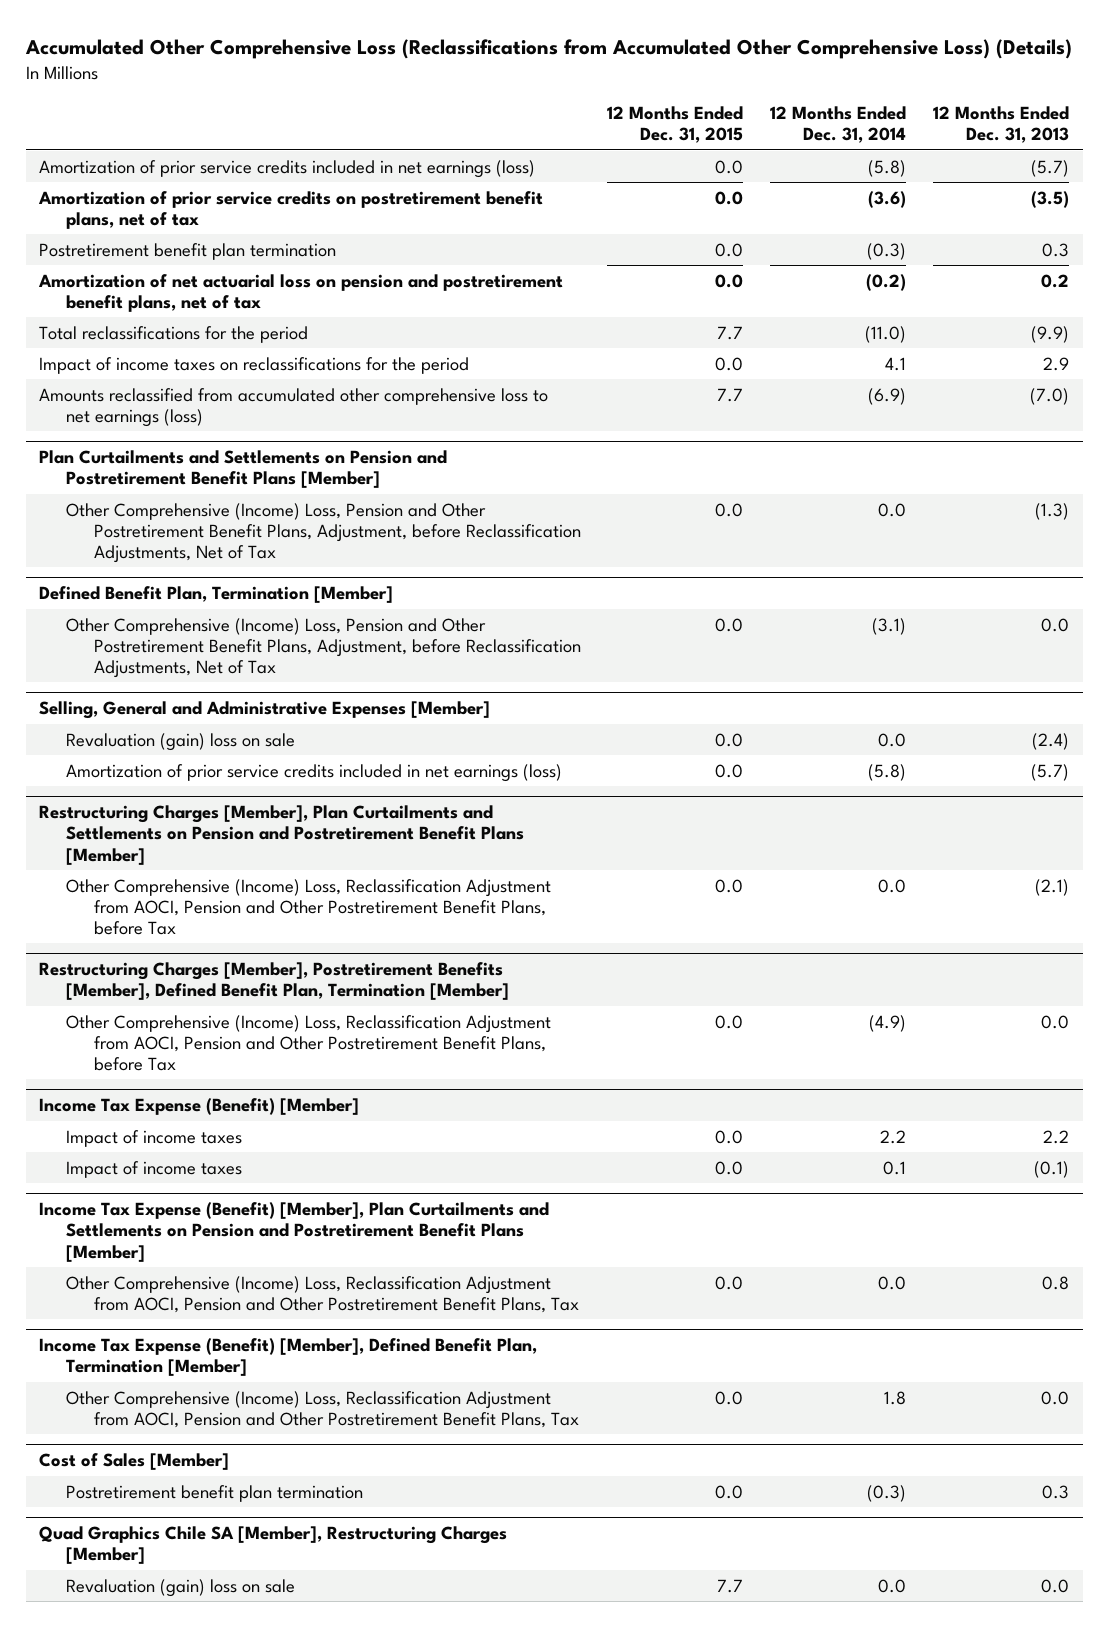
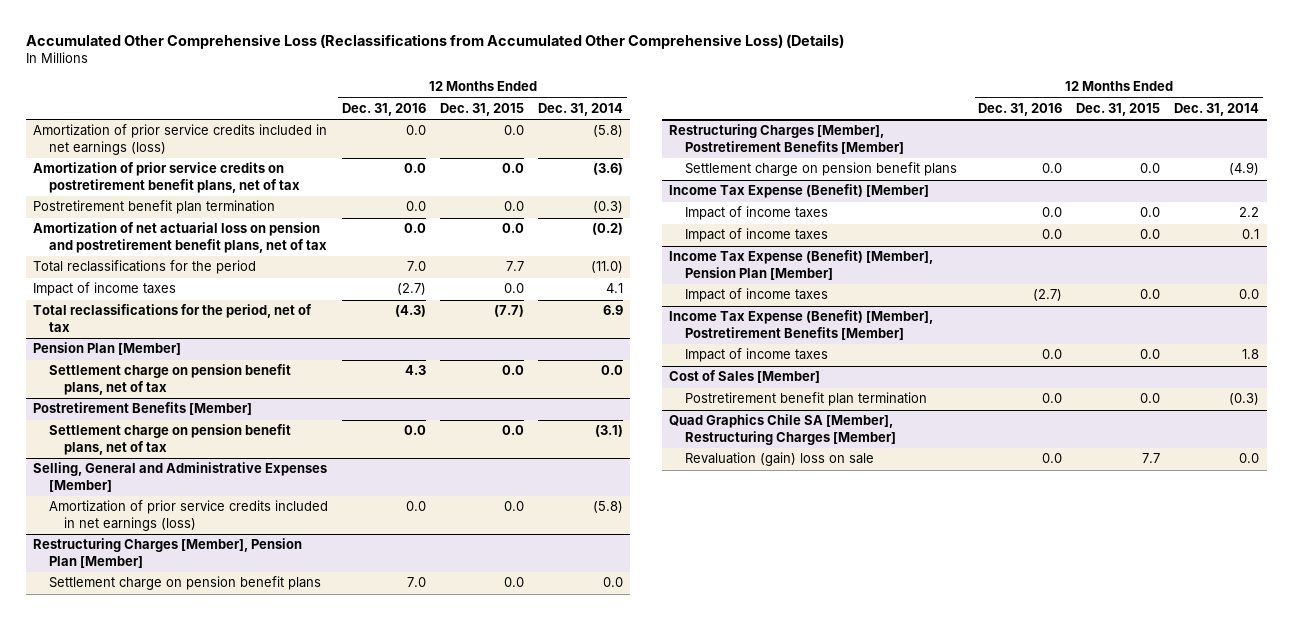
- | 12 Months Ended Dec. 31, 2015 | 12 Months Ended Dec. 31, 2014 | 12 Months Ended Dec. 31, 2013
+ | 12 Months Ended Dec. 31, 2016 | 12 Months Ended Dec. 31, 2015 | 12 Months Ended Dec. 31, 2014
- Impact of income taxes on reclassifications for the period | 0.0 | 4.1 | 2.9
- Amounts reclassified from accumulated other comprehensive loss to net earnings (loss) | 7.7 | (6.9) | (7.0)
- Plan Curtailments and Settlements on Pension and Postretirement Benefit Plans [Member]
- Other Comprehensive (Income) Loss, Pension and Other Postretirement Benefit Plans, Adjustment, before Reclassification Adjustments, Net of Tax | 0.0 | 0.0 | (1.3)
- Defined Benefit Plan, Termination [Member]
- Other Comprehensive (Income) Loss, Pension and Other Postretirement Benefit Plans, Adjustment, before Reclassification Adjustments, Net of Tax | 0.0 | (3.1) | 0.0
+ Impact of income taxes | (2.7) | 0.0 | 4.1
+ Total reclassifications for the period, net of tax | (4.3) | (7.7) | 6.9
+ Pension Plan [Member]
+ Settlement charge on pension benefit plans, net of tax | 4.3 | 0.0 | 0.0
+ Postretirement Benefits [Member]
+ Settlement charge on pension benefit plans, net of tax | 0.0 | 0.0 | (3.1)
@ Selling, General and Administrative Expenses [Member]
- Revaluation (gain) loss on sale | 0.0 | 0.0 | (2.4)
- Restructuring Charges [Member], Plan Curtailments and Settlements on Pension and Postretirement Benefit Plans [Member]
- Other Comprehensive (Income) Loss, Reclassification Adjustment from AOCI, Pension and Other Postretirement Benefit Plans, before Tax | 0.0 | 0.0 | (2.1)
- Restructuring Charges [Member], Postretirement Benefits [Member], Defined Benefit Plan, Termination [Member]
- Other Comprehensive (Income) Loss, Reclassification Adjustment from AOCI, Pension and Other Postretirement Benefit Plans, before Tax | 0.0 | (4.9) | 0.0
+ Restructuring Charges [Member], Pension Plan [Member]
+ Settlement charge on pension benefit plans | 7.0 | 0.0 | 0.0
+ Restructuring Charges [Member], Postretirement Benefits [Member]
+ Settlement charge on pension benefit plans | 0.0 | 0.0 | (4.9)
- Income Tax Expense (Benefit) [Member], Plan Curtailments and Settlements on Pension and Postretirement Benefit Plans [Member]
- Other Comprehensive (Income) Loss, Reclassification Adjustment from AOCI, Pension and Other Postretirement Benefit Plans, Tax | 0.0 | 0.0 | 0.8
- Income Tax Expense (Benefit) [Member], Defined Benefit Plan, Termination [Member]
- Other Comprehensive (Income) Loss, Reclassification Adjustment from AOCI, Pension and Other Postretirement Benefit Plans, Tax | 0.0 | 1.8 | 0.0
+ Income Tax Expense (Benefit) [Member], Pension Plan [Member]
+ Impact of income taxes | (2.7) | 0.0 | 0.0
+ Income Tax Expense (Benefit) [Member], Postretirement Benefits [Member]
+ Impact of income taxes | 0.0 | 0.0 | 1.8

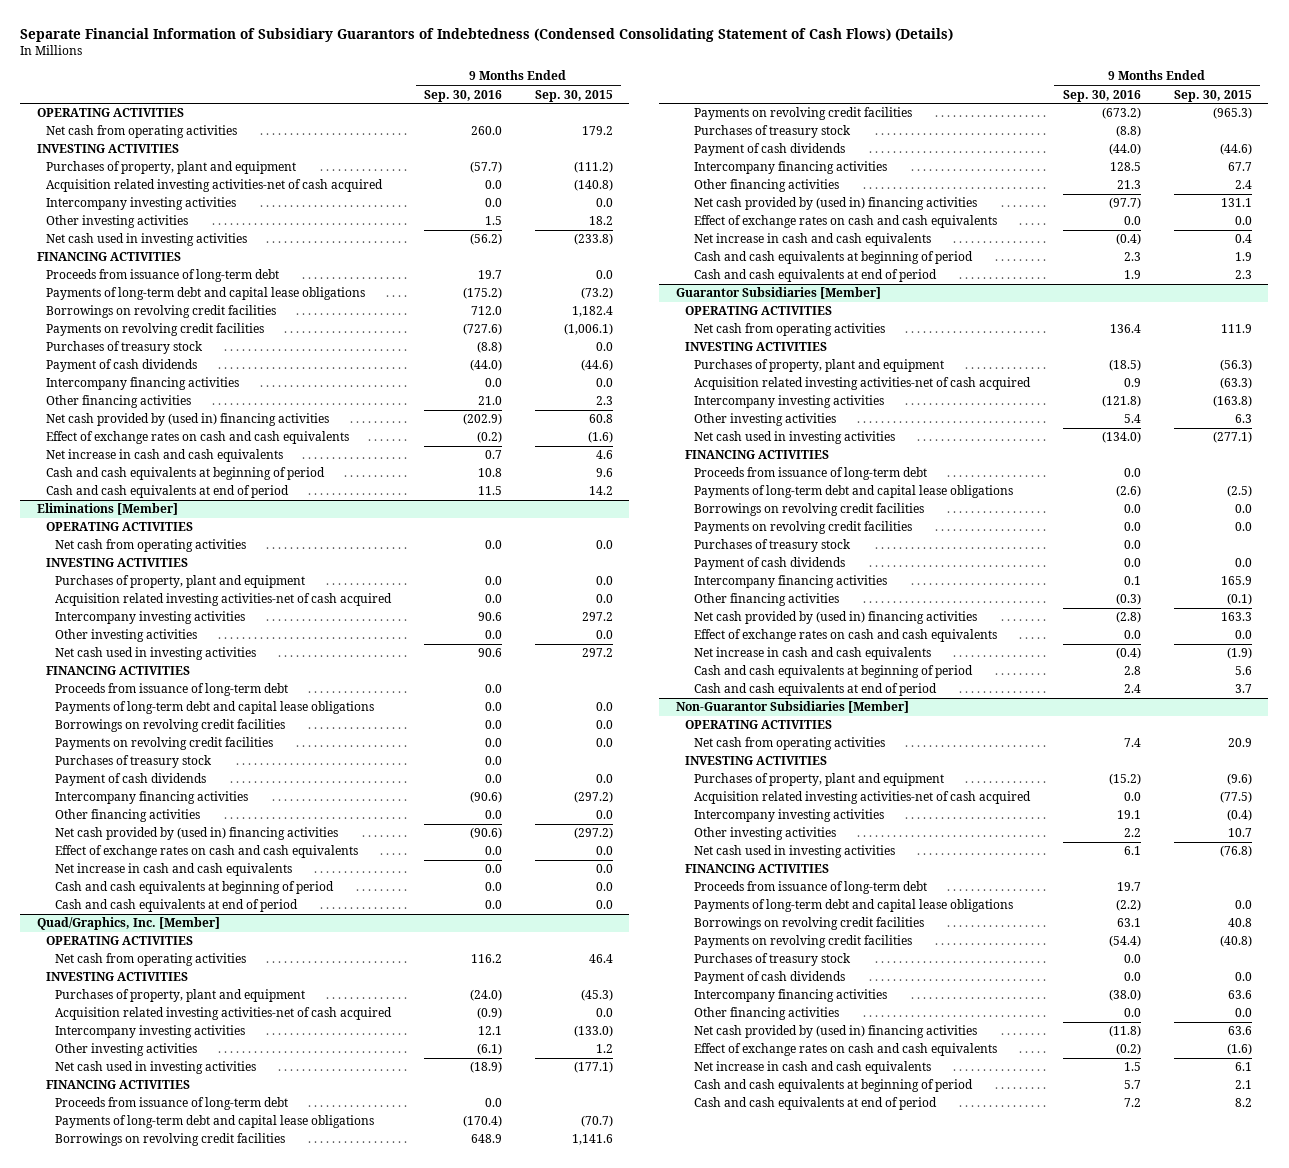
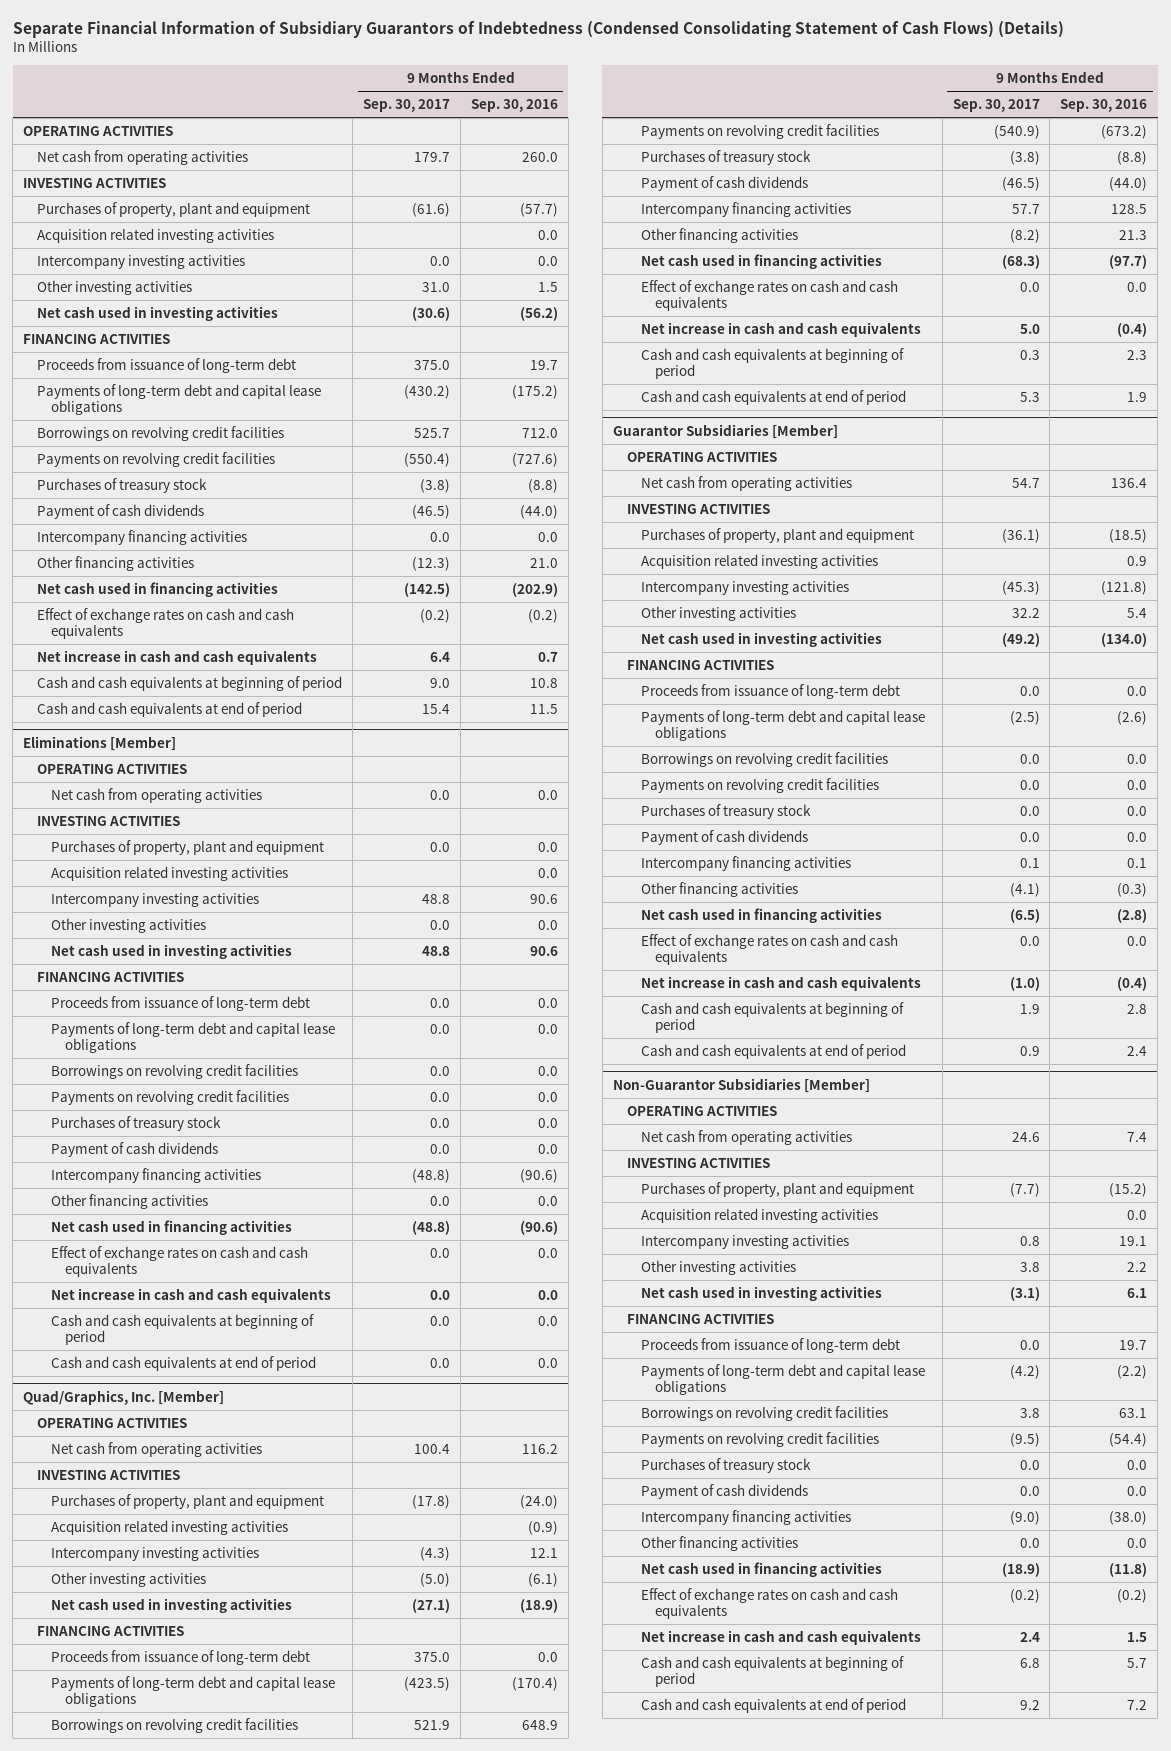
- | 9 Months Ended Sep. 30, 2016 | 9 Months Ended Sep. 30, 2015
+ | 9 Months Ended Sep. 30, 2017 | 9 Months Ended Sep. 30, 2016
- Acquisition related investing activities-net of cash acquired | 0.0 | (140.8)
+ Acquisition related investing activities | | 0.0
- Net cash provided by (used in) financing activities | (202.9) | 60.8
+ Net cash used in financing activities | (142.5) | (202.9)
@ Eliminations [Member]
- Acquisition related investing activities-net of cash acquired | 0.0 | 0.0
+ Acquisition related investing activities | | 0.0
- Net cash provided by (used in) financing activities | (90.6) | (297.2)
+ Net cash used in financing activities | (48.8) | (90.6)
@ Quad/Graphics, Inc. [Member]
- Acquisition related investing activities-net of cash acquired | (0.9) | 0.0
+ Acquisition related investing activities | | (0.9)
- Net cash provided by (used in) financing activities | (97.7) | 131.1
+ Net cash used in financing activities | (68.3) | (97.7)
@ Guarantor Subsidiaries [Member]
- Acquisition related investing activities-net of cash acquired | 0.9 | (63.3)
+ Acquisition related investing activities | | 0.9
- Net cash provided by (used in) financing activities | (2.8) | 163.3
+ Net cash used in financing activities | (6.5) | (2.8)
@ Non-Guarantor Subsidiaries [Member]
- Acquisition related investing activities-net of cash acquired | 0.0 | (77.5)
+ Acquisition related investing activities | | 0.0
- Net cash provided by (used in) financing activities | (11.8) | 63.6
+ Net cash used in financing activities | (18.9) | (11.8)

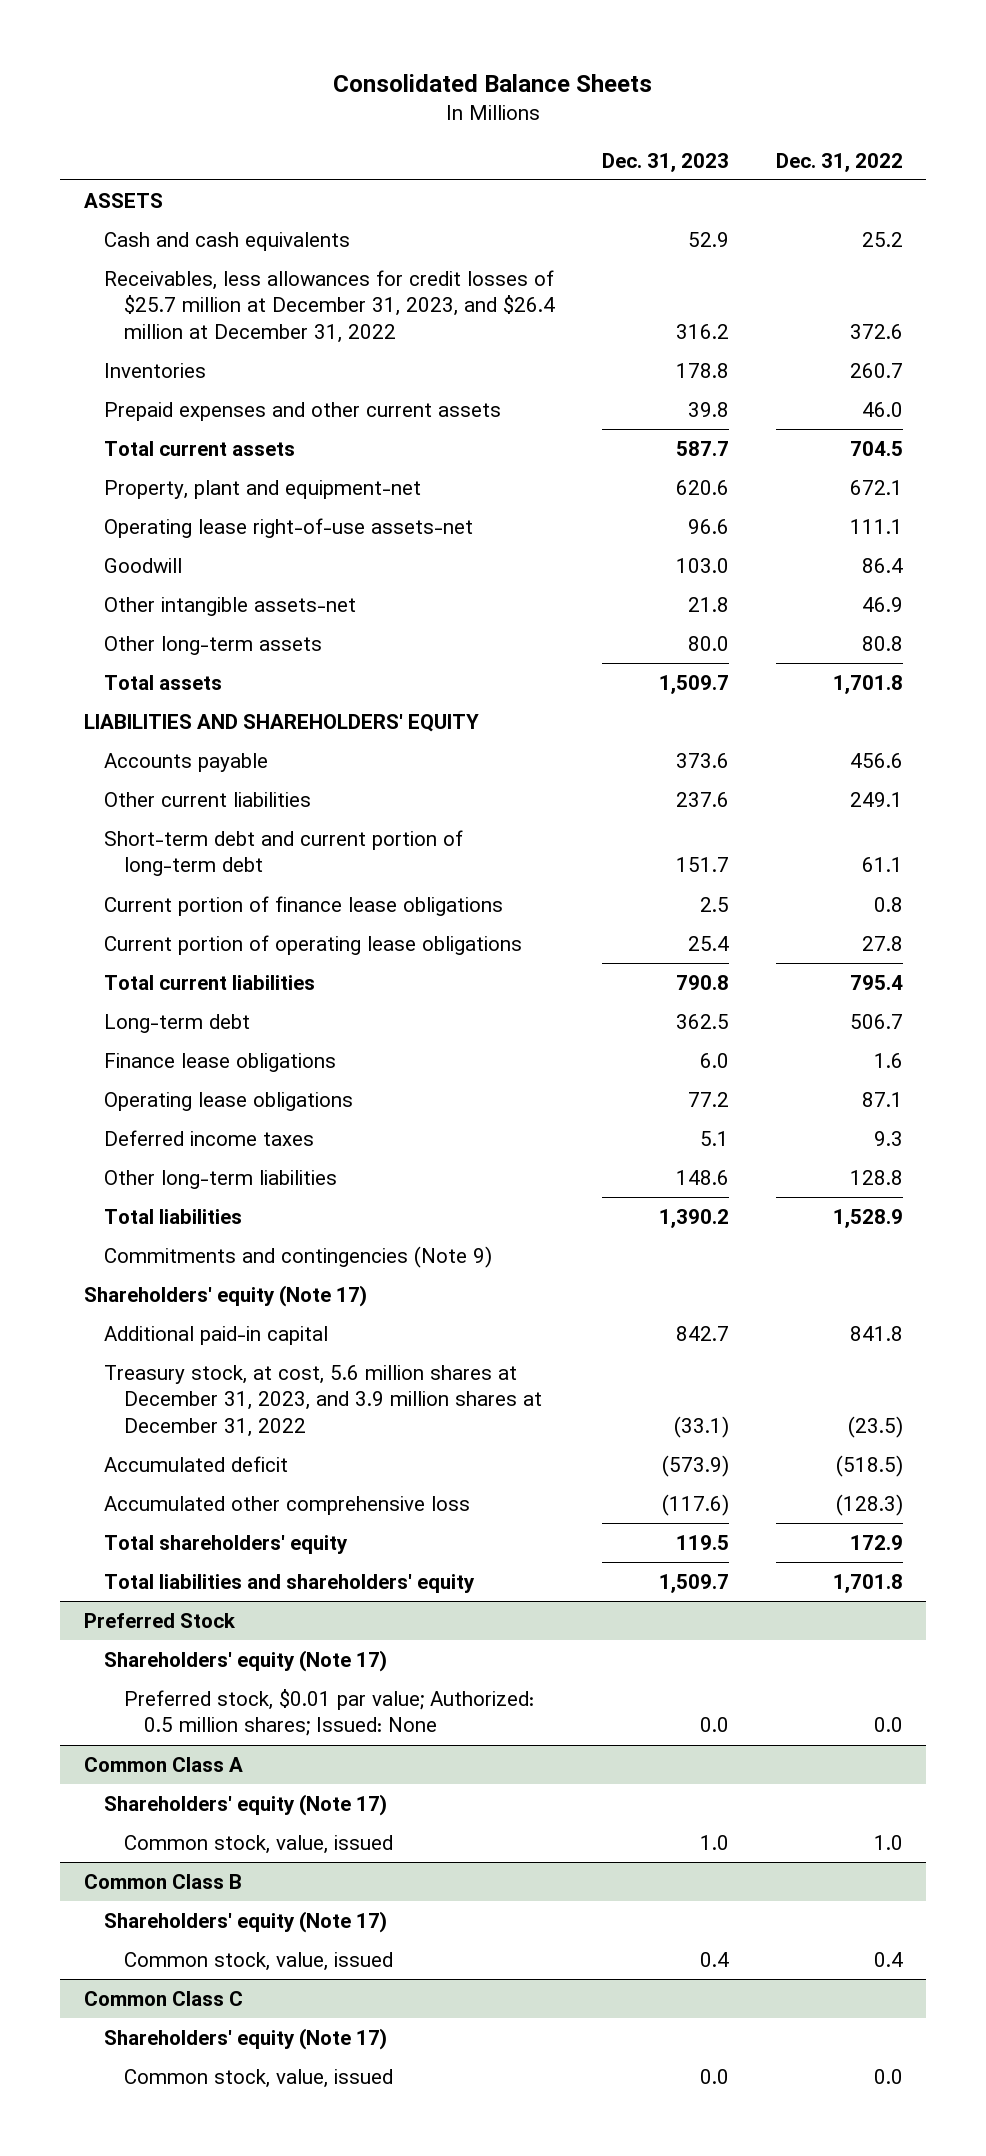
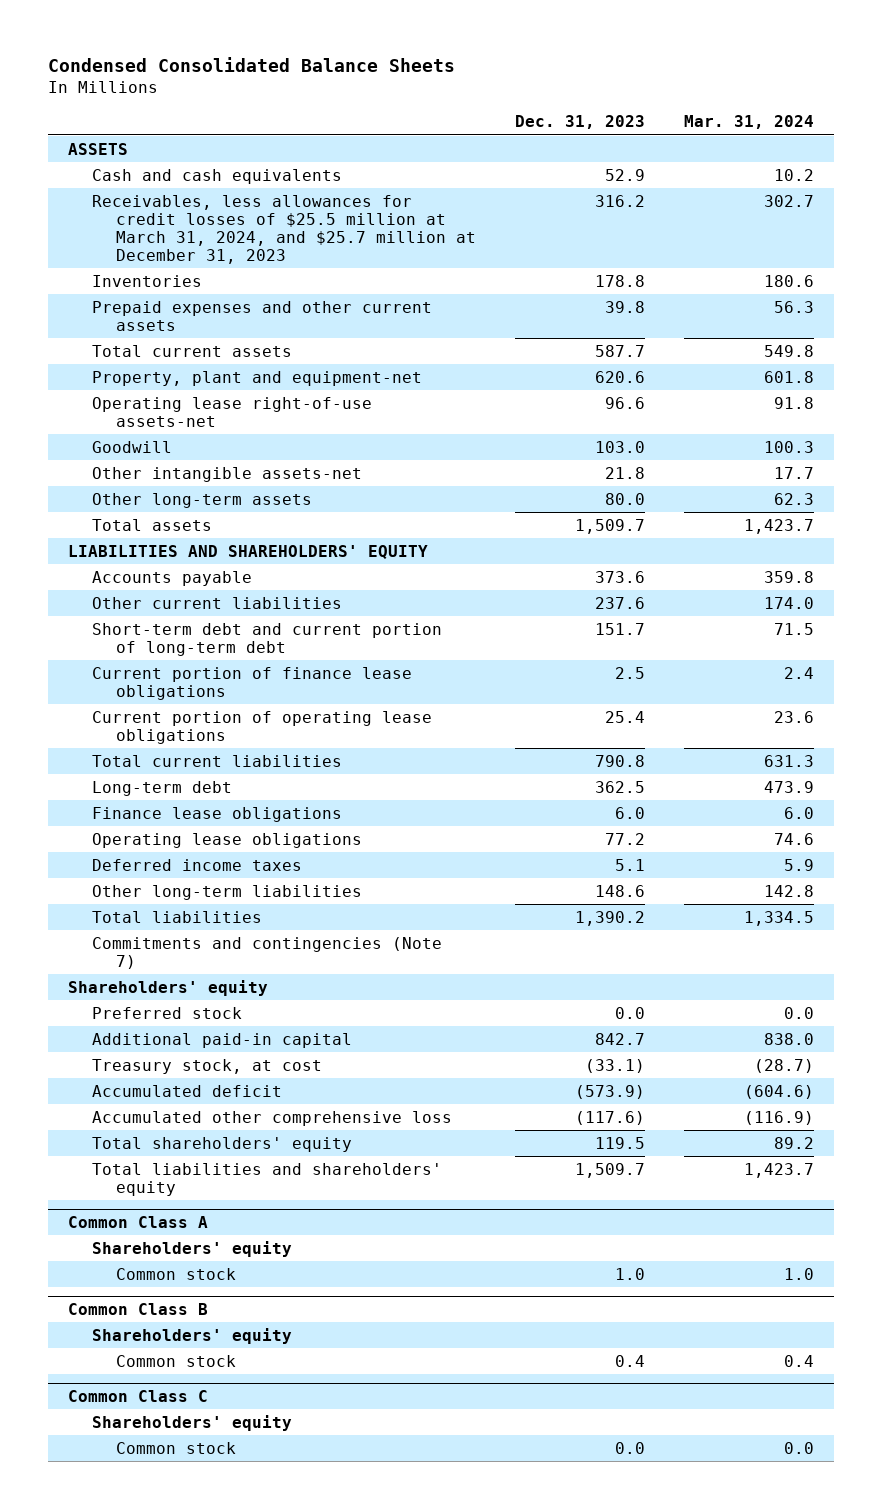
- Consolidated Balance Sheets
+ Condensed Consolidated Balance Sheets
- | Dec. 31, 2023 | Dec. 31, 2022
+ | Dec. 31, 2023 | Mar. 31, 2024
- Receivables, less allowances for credit losses of $25.7 million at December 31, 2023, and $26.4 million at December 31, 2022 | 316.2 | 372.6
+ Receivables, less allowances for credit losses of $25.5 million at March 31, 2024, and $25.7 million at December 31, 2023 | 316.2 | 302.7
- Commitments and contingencies (Note 9)
- Shareholders' equity (Note 17)
+ Commitments and contingencies (Note 7)
+ Shareholders' equity
+ Preferred stock | 0.0 | 0.0
- Treasury stock, at cost, 5.6 million shares at December 31, 2023, and 3.9 million shares at December 31, 2022 | (33.1) | (23.5)
+ Treasury stock, at cost | (33.1) | (28.7)
- Preferred Stock
- Shareholders' equity (Note 17)
- Preferred stock, $0.01 par value; Authorized: 0.5 million shares; Issued: None | 0.0 | 0.0
@ Common Class A
- Shareholders' equity (Note 17)
- Common stock, value, issued | 1.0 | 1.0
+ Shareholders' equity
+ Common stock | 1.0 | 1.0
@ Common Class B
- Shareholders' equity (Note 17)
- Common stock, value, issued | 0.4 | 0.4
+ Shareholders' equity
+ Common stock | 0.4 | 0.4
@ Common Class C
- Shareholders' equity (Note 17)
- Common stock, value, issued | 0.0 | 0.0
+ Shareholders' equity
+ Common stock | 0.0 | 0.0

